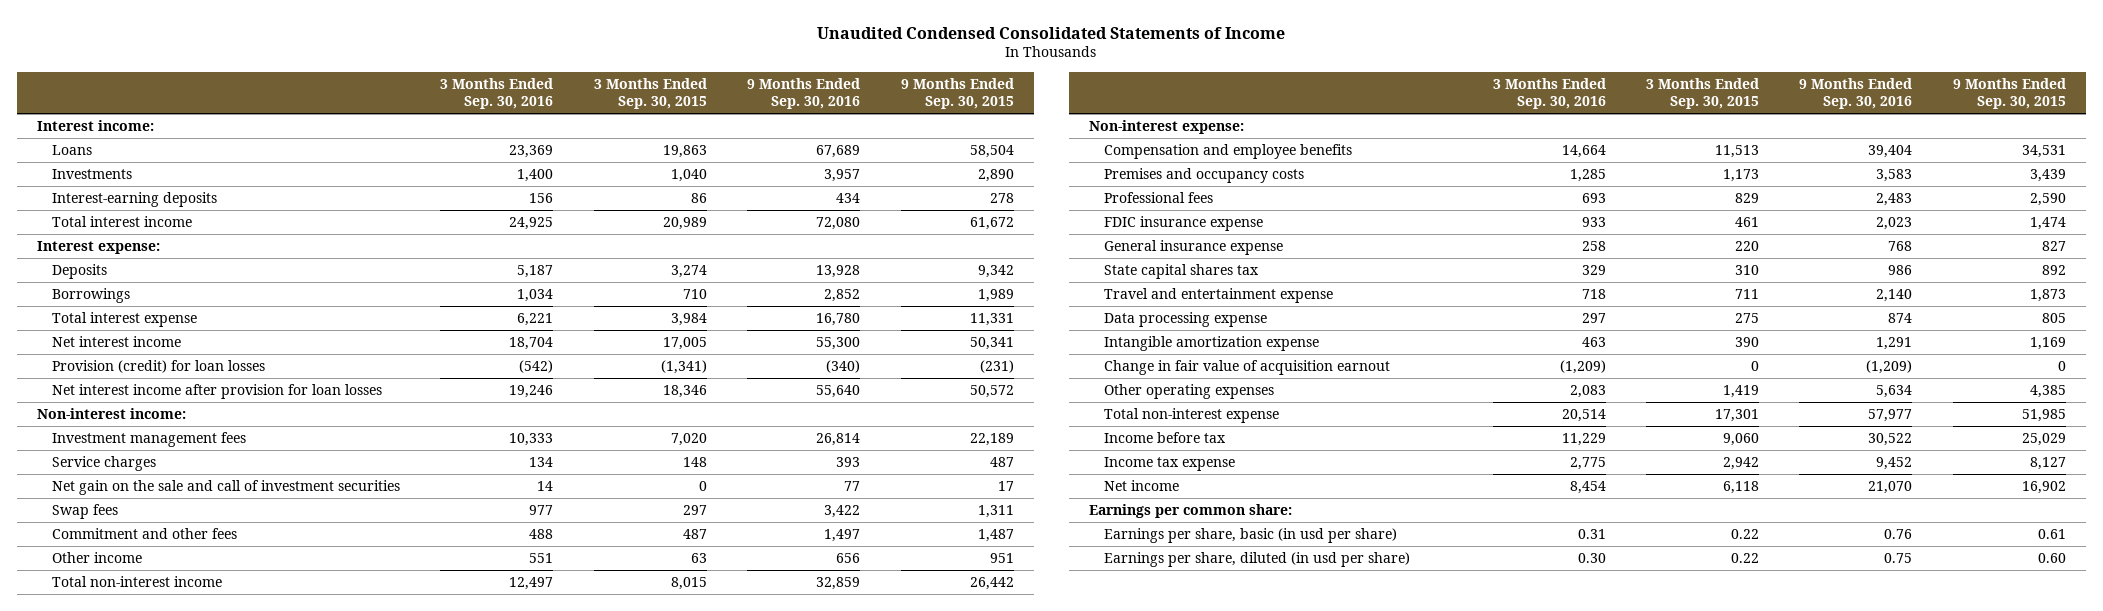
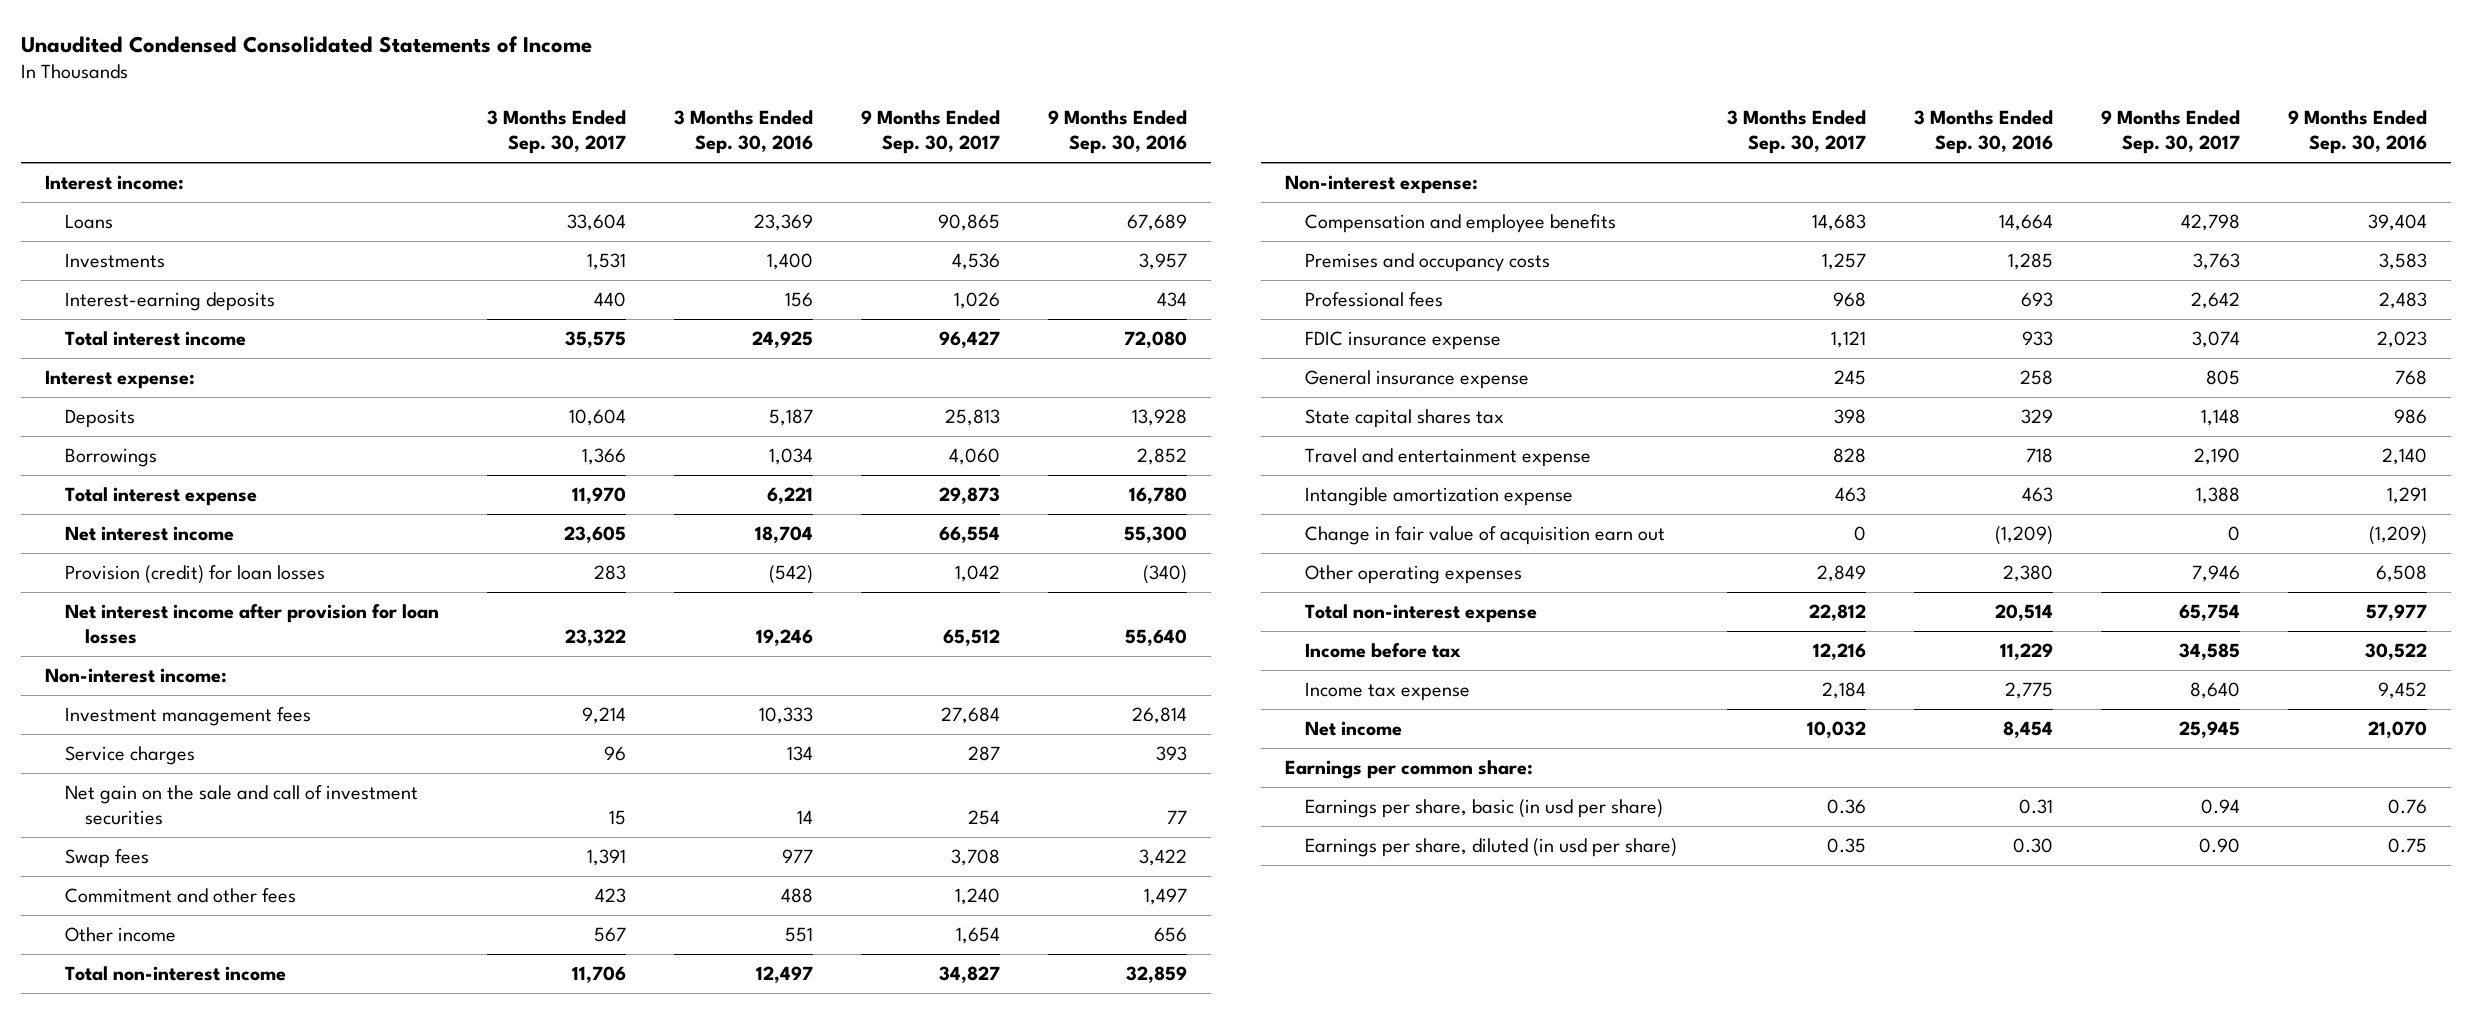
- | 3 Months Ended Sep. 30, 2016 | 3 Months Ended Sep. 30, 2015 | 9 Months Ended Sep. 30, 2016 | 9 Months Ended Sep. 30, 2015
+ | 3 Months Ended Sep. 30, 2017 | 3 Months Ended Sep. 30, 2016 | 9 Months Ended Sep. 30, 2017 | 9 Months Ended Sep. 30, 2016
- Data processing expense | 297 | 275 | 874 | 805
- Change in fair value of acquisition earnout | (1,209) | 0 | (1,209) | 0
- Other operating expenses | 2,083 | 1,419 | 5,634 | 4,385
+ Change in fair value of acquisition earn out | 0 | (1,209) | 0 | (1,209)
+ Other operating expenses | 2,849 | 2,380 | 7,946 | 6,508

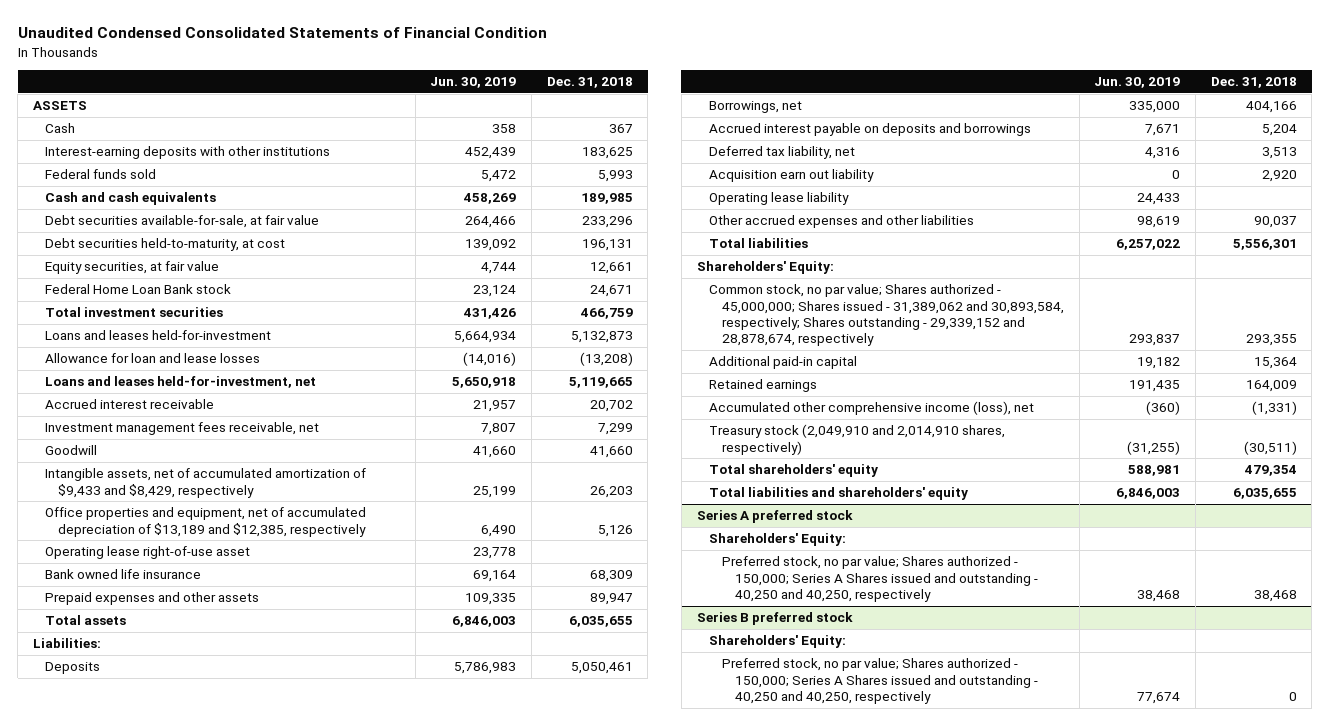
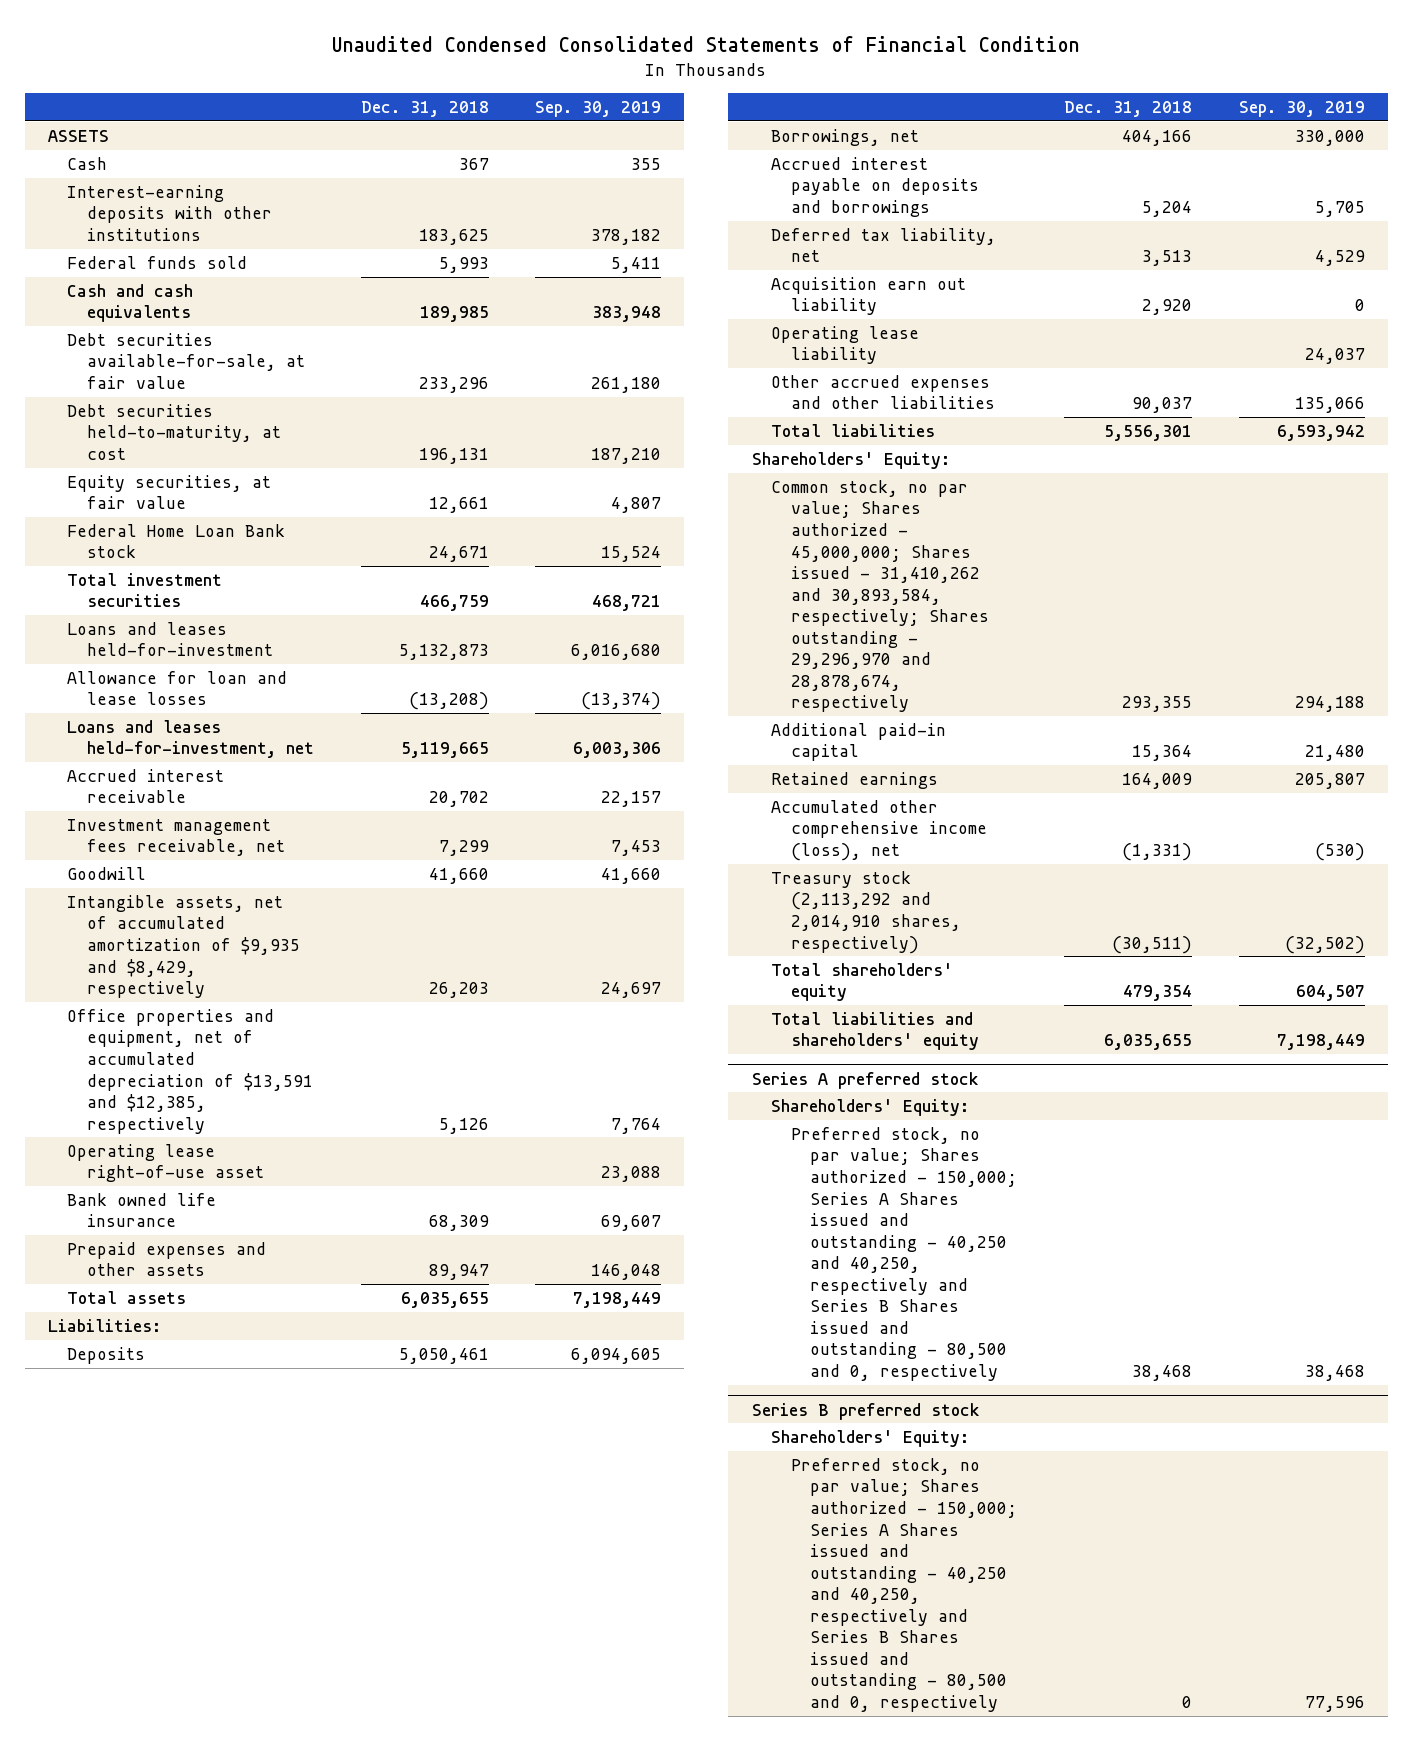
- | Jun. 30, 2019 | Dec. 31, 2018
+ | Dec. 31, 2018 | Sep. 30, 2019
- Intangible assets, net of accumulated amortization of $9,433 and $8,429, respectively | 25,199 | 26,203
- Office properties and equipment, net of accumulated depreciation of $13,189 and $12,385, respectively | 6,490 | 5,126
+ Intangible assets, net of accumulated amortization of $9,935 and $8,429, respectively | 26,203 | 24,697
+ Office properties and equipment, net of accumulated depreciation of $13,591 and $12,385, respectively | 5,126 | 7,764
- Common stock, no par value; Shares authorized - 45,000,000; Shares issued - 31,389,062 and 30,893,584, respectively; Shares outstanding - 29,339,152 and 28,878,674, respectively | 293,837 | 293,355
+ Common stock, no par value; Shares authorized - 45,000,000; Shares issued - 31,410,262 and 30,893,584, respectively; Shares outstanding - 29,296,970 and 28,878,674, respectively | 293,355 | 294,188
- Treasury stock (2,049,910 and 2,014,910 shares, respectively) | (31,255) | (30,511)
+ Treasury stock (2,113,292 and 2,014,910 shares, respectively) | (30,511) | (32,502)
@ Series A preferred stock
- Preferred stock, no par value; Shares authorized - 150,000; Series A Shares issued and outstanding - 40,250 and 40,250, respectively | 38,468 | 38,468
+ Preferred stock, no par value; Shares authorized - 150,000; Series A Shares issued and outstanding - 40,250 and 40,250, respectively and Series B Shares issued and outstanding - 80,500 and 0, respectively | 38,468 | 38,468
@ Series B preferred stock
- Preferred stock, no par value; Shares authorized - 150,000; Series A Shares issued and outstanding - 40,250 and 40,250, respectively | 77,674 | 0
+ Preferred stock, no par value; Shares authorized - 150,000; Series A Shares issued and outstanding - 40,250 and 40,250, respectively and Series B Shares issued and outstanding - 80,500 and 0, respectively | 0 | 77,596

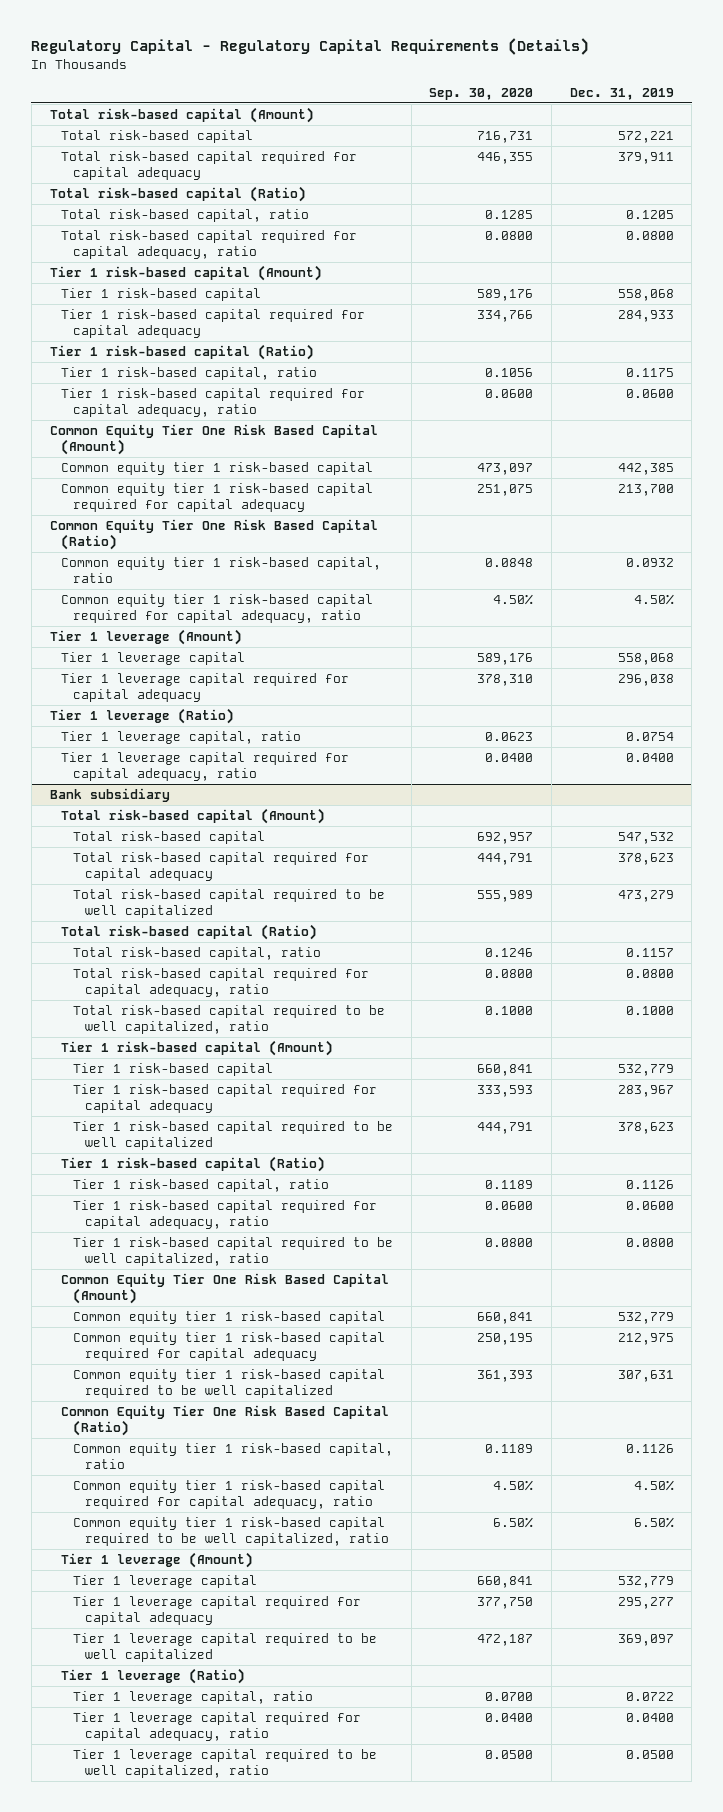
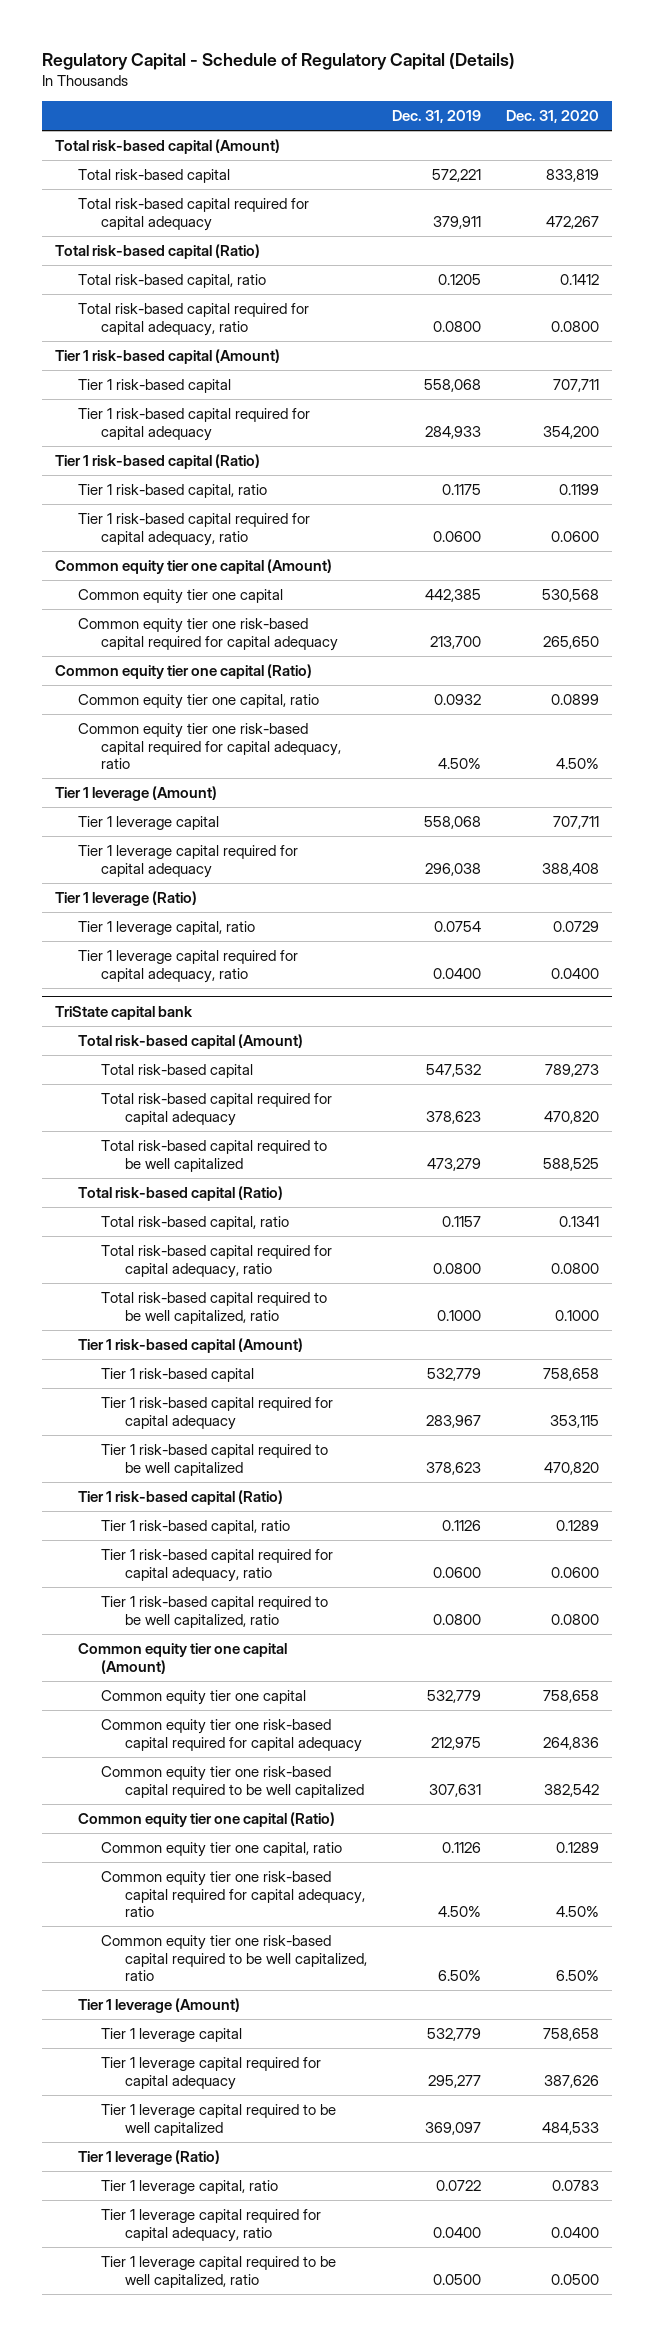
- Regulatory Capital - Regulatory Capital Requirements (Details)
+ Regulatory Capital - Schedule of Regulatory Capital (Details)
- | Sep. 30, 2020 | Dec. 31, 2019
+ | Dec. 31, 2019 | Dec. 31, 2020
- Common Equity Tier One Risk Based Capital (Amount)
- Common equity tier 1 risk-based capital | 473,097 | 442,385
- Common equity tier 1 risk-based capital required for capital adequacy | 251,075 | 213,700
- Common Equity Tier One Risk Based Capital (Ratio)
- Common equity tier 1 risk-based capital, ratio | 0.0848 | 0.0932
- Common equity tier 1 risk-based capital required for capital adequacy, ratio | 4.50% | 4.50%
+ Common equity tier one capital (Amount)
+ Common equity tier one capital | 442,385 | 530,568
+ Common equity tier one risk-based capital required for capital adequacy | 213,700 | 265,650
+ Common equity tier one capital (Ratio)
+ Common equity tier one capital, ratio | 0.0932 | 0.0899
+ Common equity tier one risk-based capital required for capital adequacy, ratio | 4.50% | 4.50%
- Bank subsidiary
+ TriState capital bank
- Common Equity Tier One Risk Based Capital (Amount)
- Common equity tier 1 risk-based capital | 660,841 | 532,779
- Common equity tier 1 risk-based capital required for capital adequacy | 250,195 | 212,975
- Common equity tier 1 risk-based capital required to be well capitalized | 361,393 | 307,631
- Common Equity Tier One Risk Based Capital (Ratio)
- Common equity tier 1 risk-based capital, ratio | 0.1189 | 0.1126
- Common equity tier 1 risk-based capital required for capital adequacy, ratio | 4.50% | 4.50%
- Common equity tier 1 risk-based capital required to be well capitalized, ratio | 6.50% | 6.50%
+ Common equity tier one capital (Amount)
+ Common equity tier one capital | 532,779 | 758,658
+ Common equity tier one risk-based capital required for capital adequacy | 212,975 | 264,836
+ Common equity tier one risk-based capital required to be well capitalized | 307,631 | 382,542
+ Common equity tier one capital (Ratio)
+ Common equity tier one capital, ratio | 0.1126 | 0.1289
+ Common equity tier one risk-based capital required for capital adequacy, ratio | 4.50% | 4.50%
+ Common equity tier one risk-based capital required to be well capitalized, ratio | 6.50% | 6.50%

